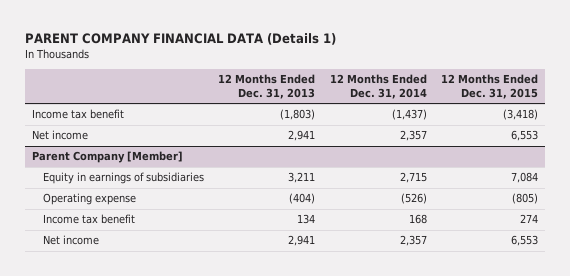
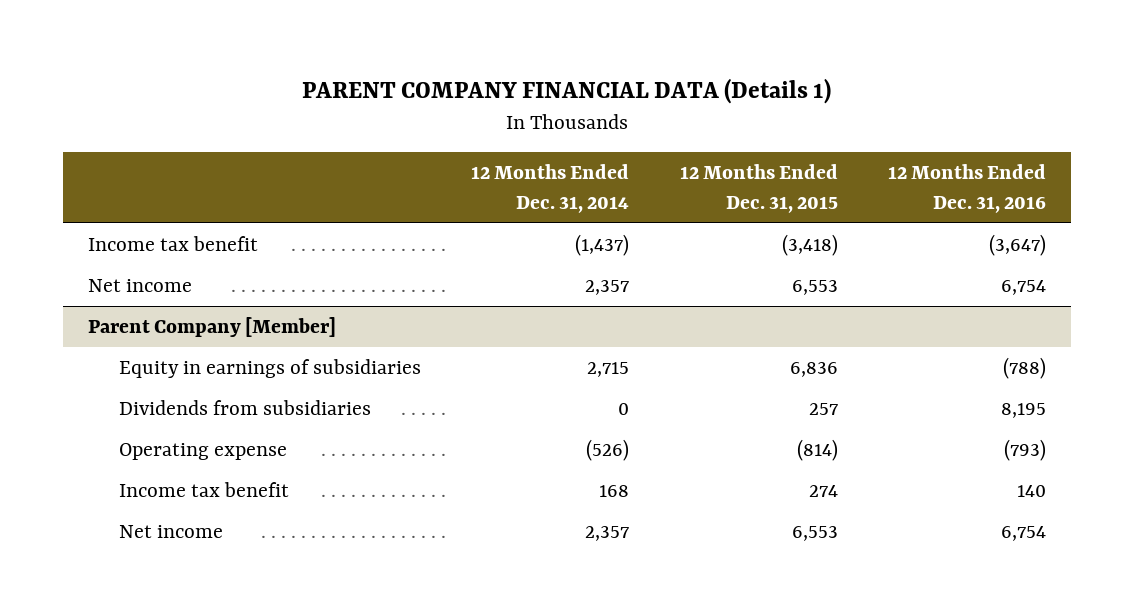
- | 12 Months Ended Dec. 31, 2013 | 12 Months Ended Dec. 31, 2014 | 12 Months Ended Dec. 31, 2015
+ | 12 Months Ended Dec. 31, 2014 | 12 Months Ended Dec. 31, 2015 | 12 Months Ended Dec. 31, 2016
@ Parent Company [Member]
- Equity in earnings of subsidiaries | 3,211 | 2,715 | 7,084
- Operating expense | (404) | (526) | (805)
+ Equity in earnings of subsidiaries | 2,715 | 6,836 | (788)
+ Dividends from subsidiaries | 0 | 257 | 8,195
+ Operating expense | (526) | (814) | (793)

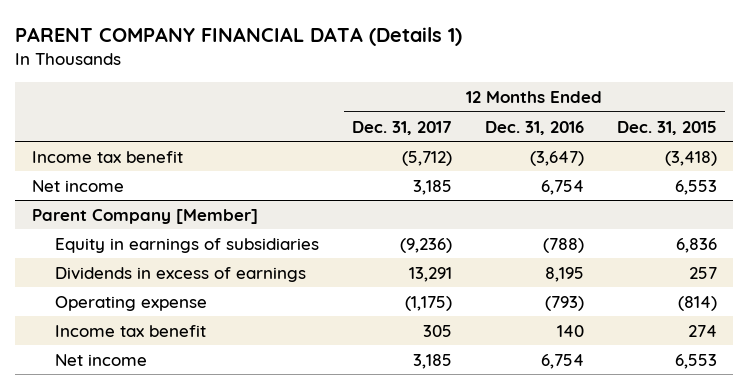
- | 12 Months Ended Dec. 31, 2014 | 12 Months Ended Dec. 31, 2015 | 12 Months Ended Dec. 31, 2016
+ | 12 Months Ended Dec. 31, 2017 | 12 Months Ended Dec. 31, 2016 | 12 Months Ended Dec. 31, 2015
@ Parent Company [Member]
- Dividends from subsidiaries | 0 | 257 | 8,195
+ Dividends in excess of earnings | 13,291 | 8,195 | 257

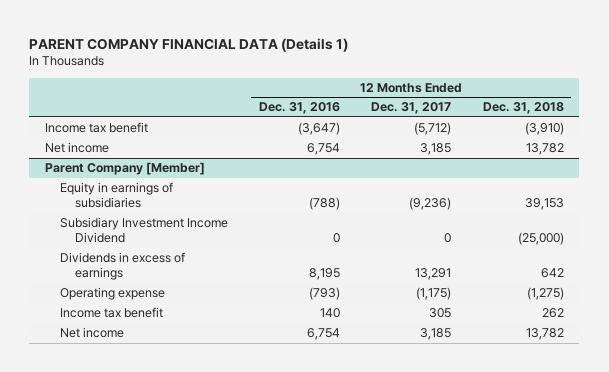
- | 12 Months Ended Dec. 31, 2017 | 12 Months Ended Dec. 31, 2016 | 12 Months Ended Dec. 31, 2015
+ | 12 Months Ended Dec. 31, 2016 | 12 Months Ended Dec. 31, 2017 | 12 Months Ended Dec. 31, 2018
@ Parent Company [Member]
+ Subsidiary Investment Income Dividend | 0 | 0 | (25,000)

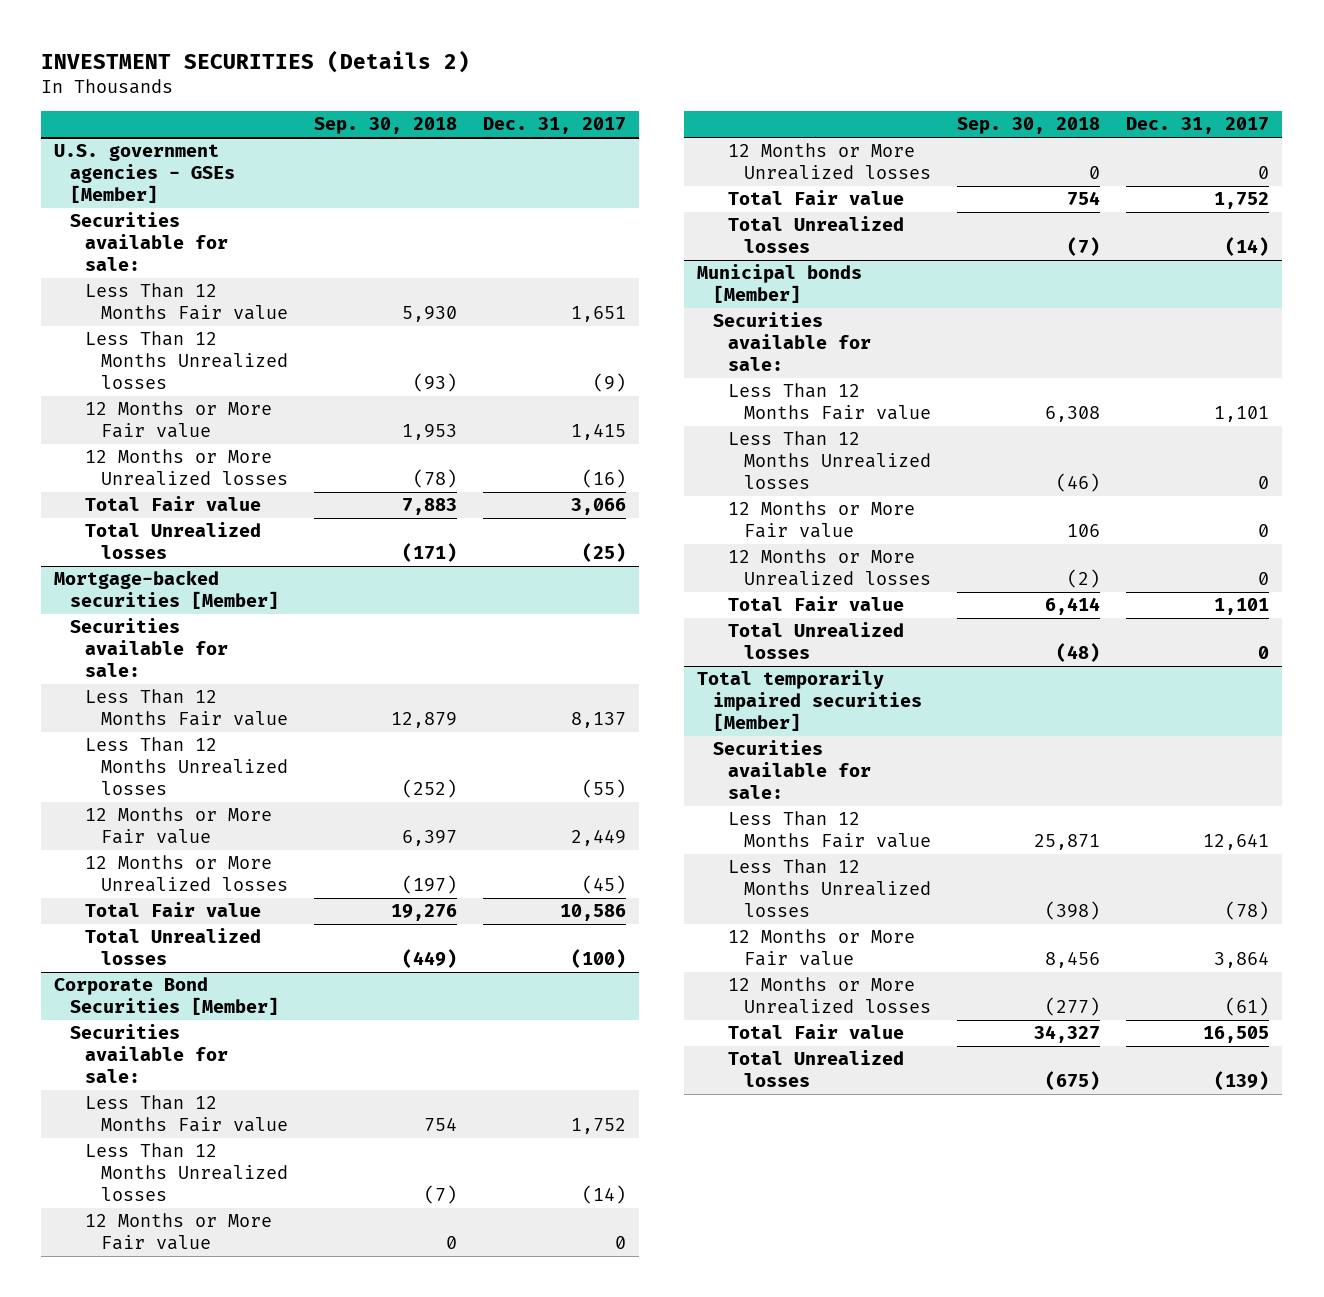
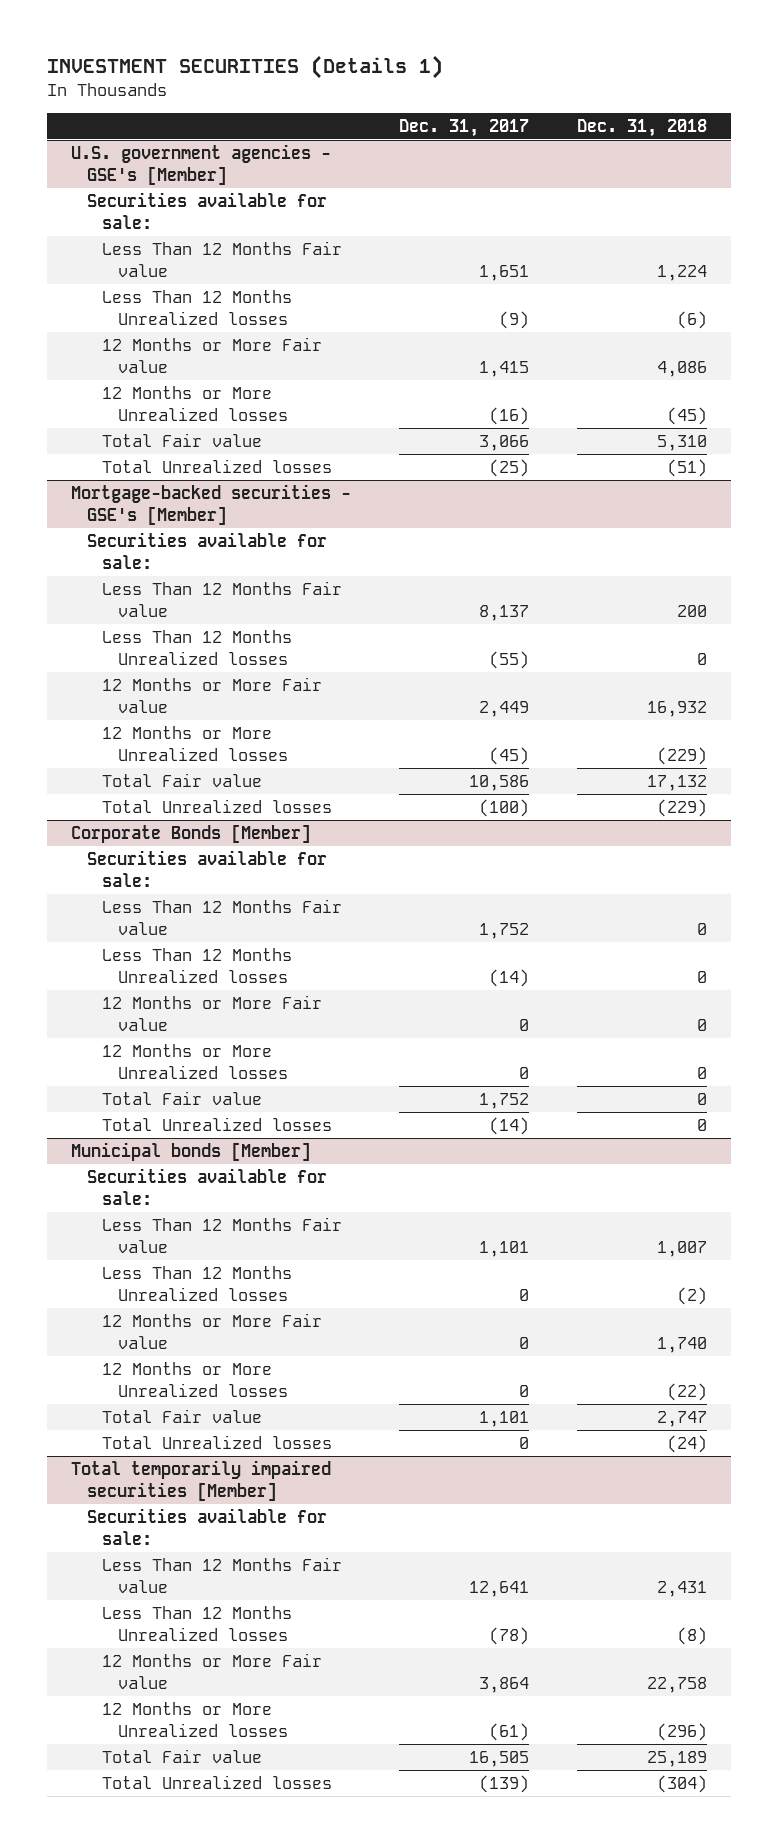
- INVESTMENT SECURITIES (Details 2)
+ INVESTMENT SECURITIES (Details 1)
- | Sep. 30, 2018 | Dec. 31, 2017
+ | Dec. 31, 2017 | Dec. 31, 2018
- U.S. government agencies - GSEs [Member]
+ U.S. government agencies - GSE's [Member]
- Mortgage-backed securities [Member]
+ Mortgage-backed securities - GSE's [Member]
- Corporate Bond Securities [Member]
+ Corporate Bonds [Member]

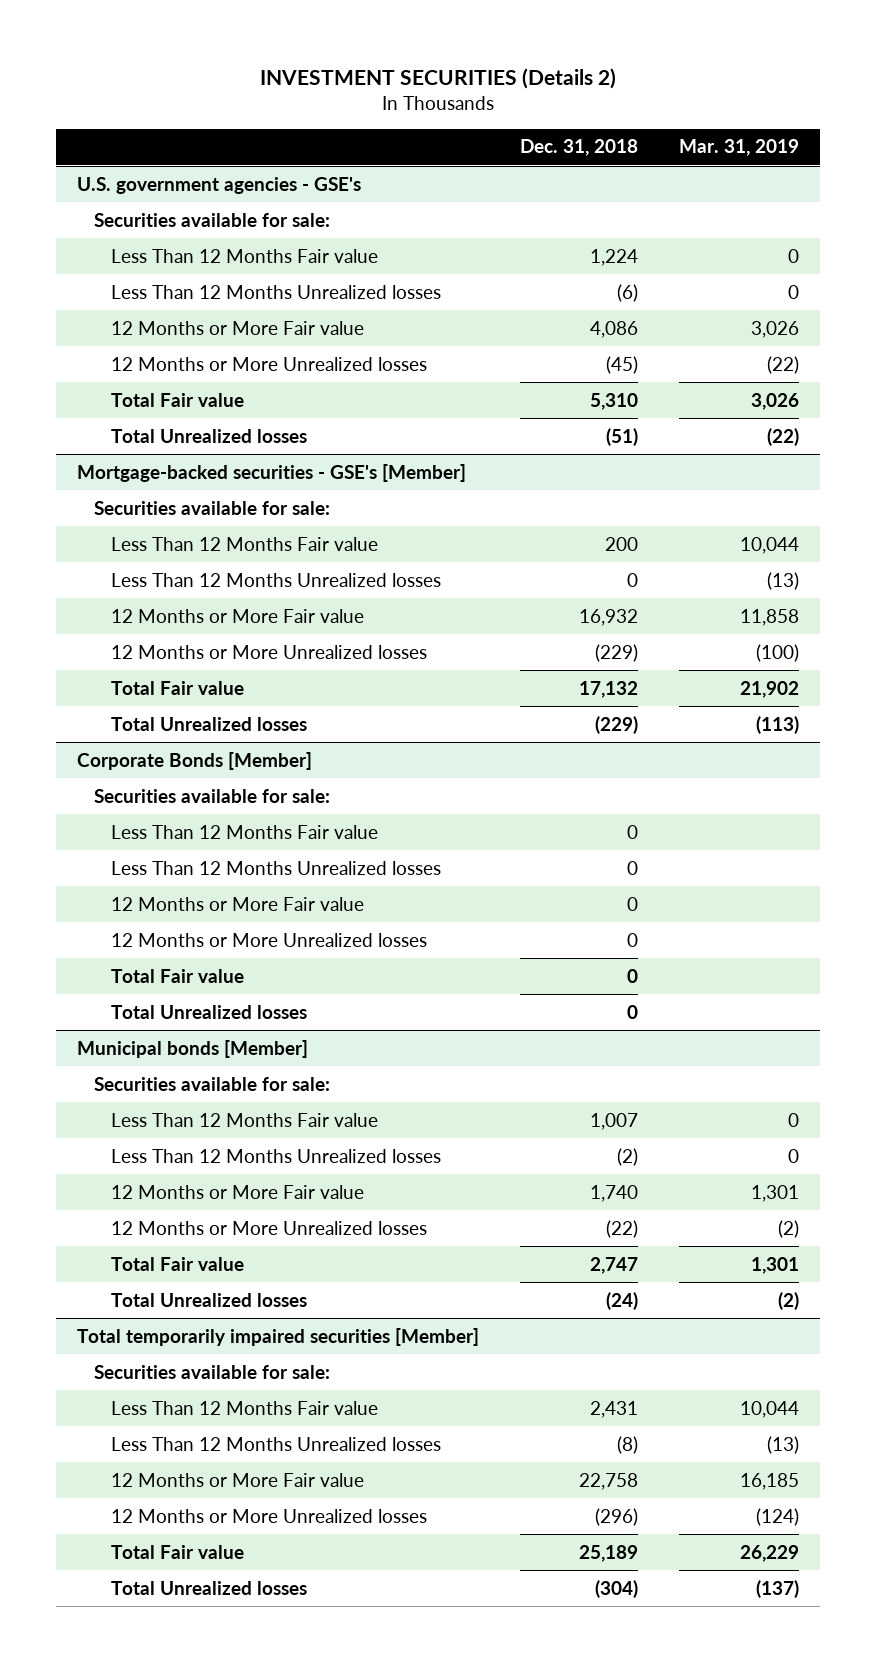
- INVESTMENT SECURITIES (Details 1)
+ INVESTMENT SECURITIES (Details 2)
- | Dec. 31, 2017 | Dec. 31, 2018
+ | Dec. 31, 2018 | Mar. 31, 2019
- U.S. government agencies - GSE's [Member]
+ U.S. government agencies - GSE's

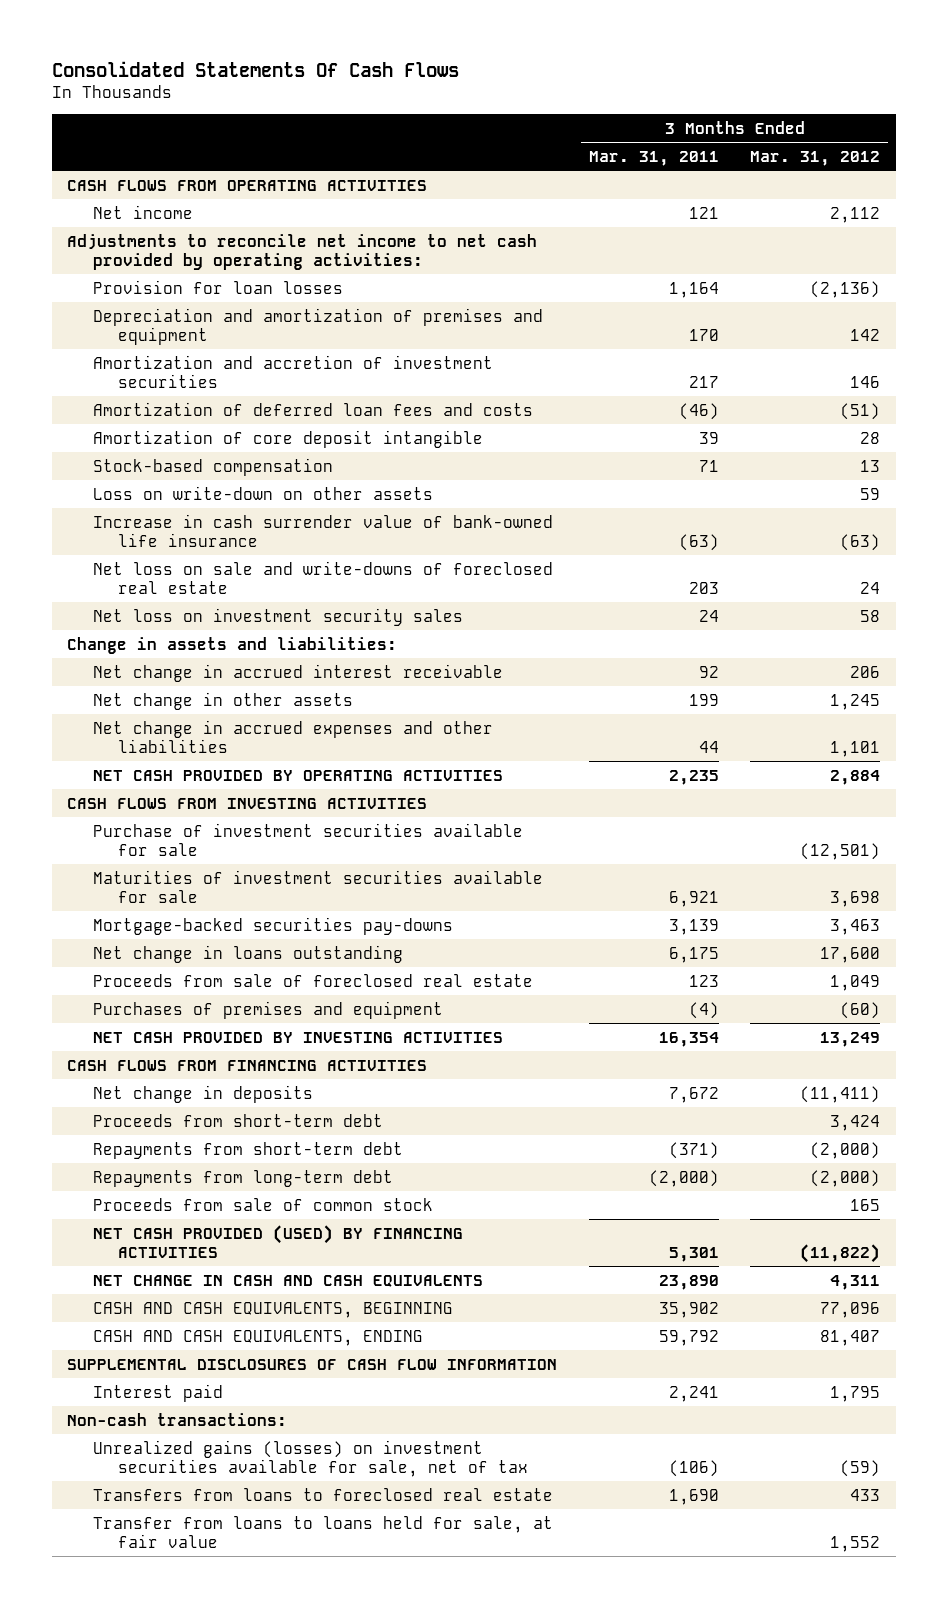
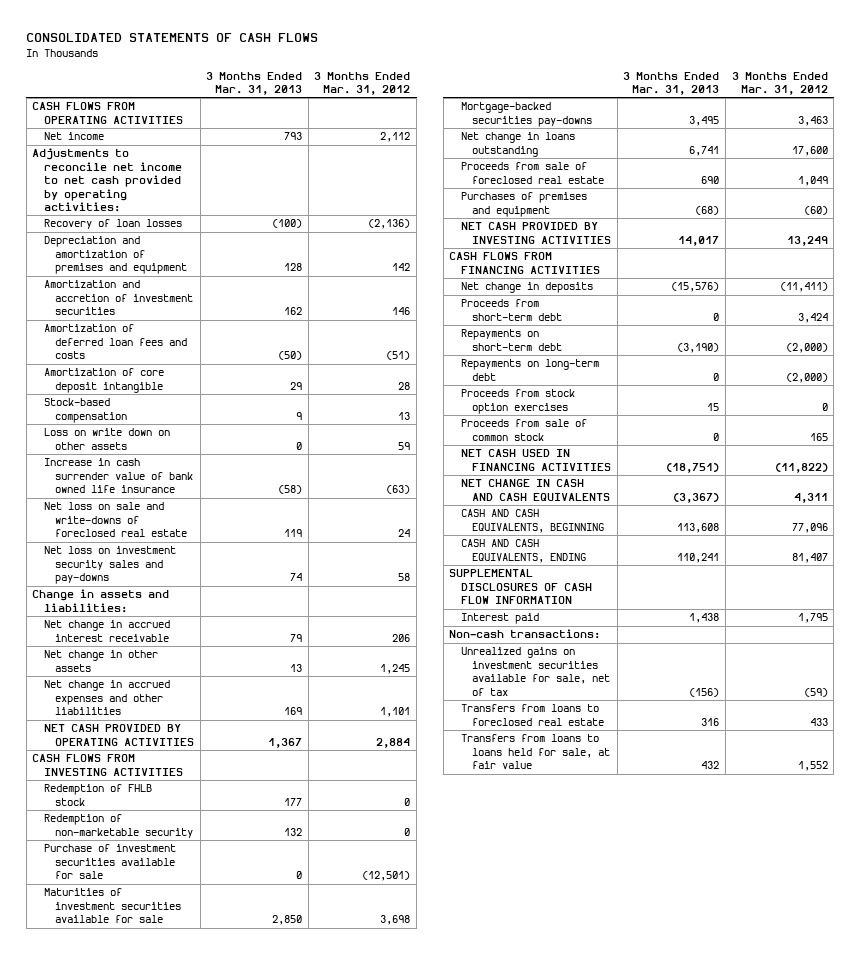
- Consolidated Statements Of Cash Flows
+ CONSOLIDATED STATEMENTS OF CASH FLOWS
- | 3 Months Ended Mar. 31, 2011 | 3 Months Ended Mar. 31, 2012
+ | 3 Months Ended Mar. 31, 2013 | 3 Months Ended Mar. 31, 2012
- Provision for loan losses | 1,164 | (2,136)
+ Recovery of loan losses | (100) | (2,136)
- Loss on write-down on other assets | | 59
- Increase in cash surrender value of bank-owned life insurance | (63) | (63)
+ Loss on write down on other assets | 0 | 59
+ Increase in cash surrender value of bank owned life insurance | (58) | (63)
- Net loss on investment security sales | 24 | 58
+ Net loss on investment security sales and pay-downs | 74 | 58
+ Redemption of FHLB stock | 177 | 0
+ Redemption of non-marketable security | 132 | 0
- Repayments from short-term debt | (371) | (2,000)
- Repayments from long-term debt | (2,000) | (2,000)
+ Repayments on short-term debt | (3,190) | (2,000)
+ Repayments on long-term debt | 0 | (2,000)
+ Proceeds from stock option exercises | 15 | 0
- NET CASH PROVIDED (USED) BY FINANCING ACTIVITIES | 5,301 | (11,822)
+ NET CASH USED IN FINANCING ACTIVITIES | (18,751) | (11,822)
- Unrealized gains (losses) on investment securities available for sale, net of tax | (106) | (59)
+ Unrealized gains on investment securities available for sale, net of tax | (156) | (59)
- Transfer from loans to loans held for sale, at fair value | | 1,552
+ Transfers from loans to loans held for sale, at fair value | 432 | 1,552

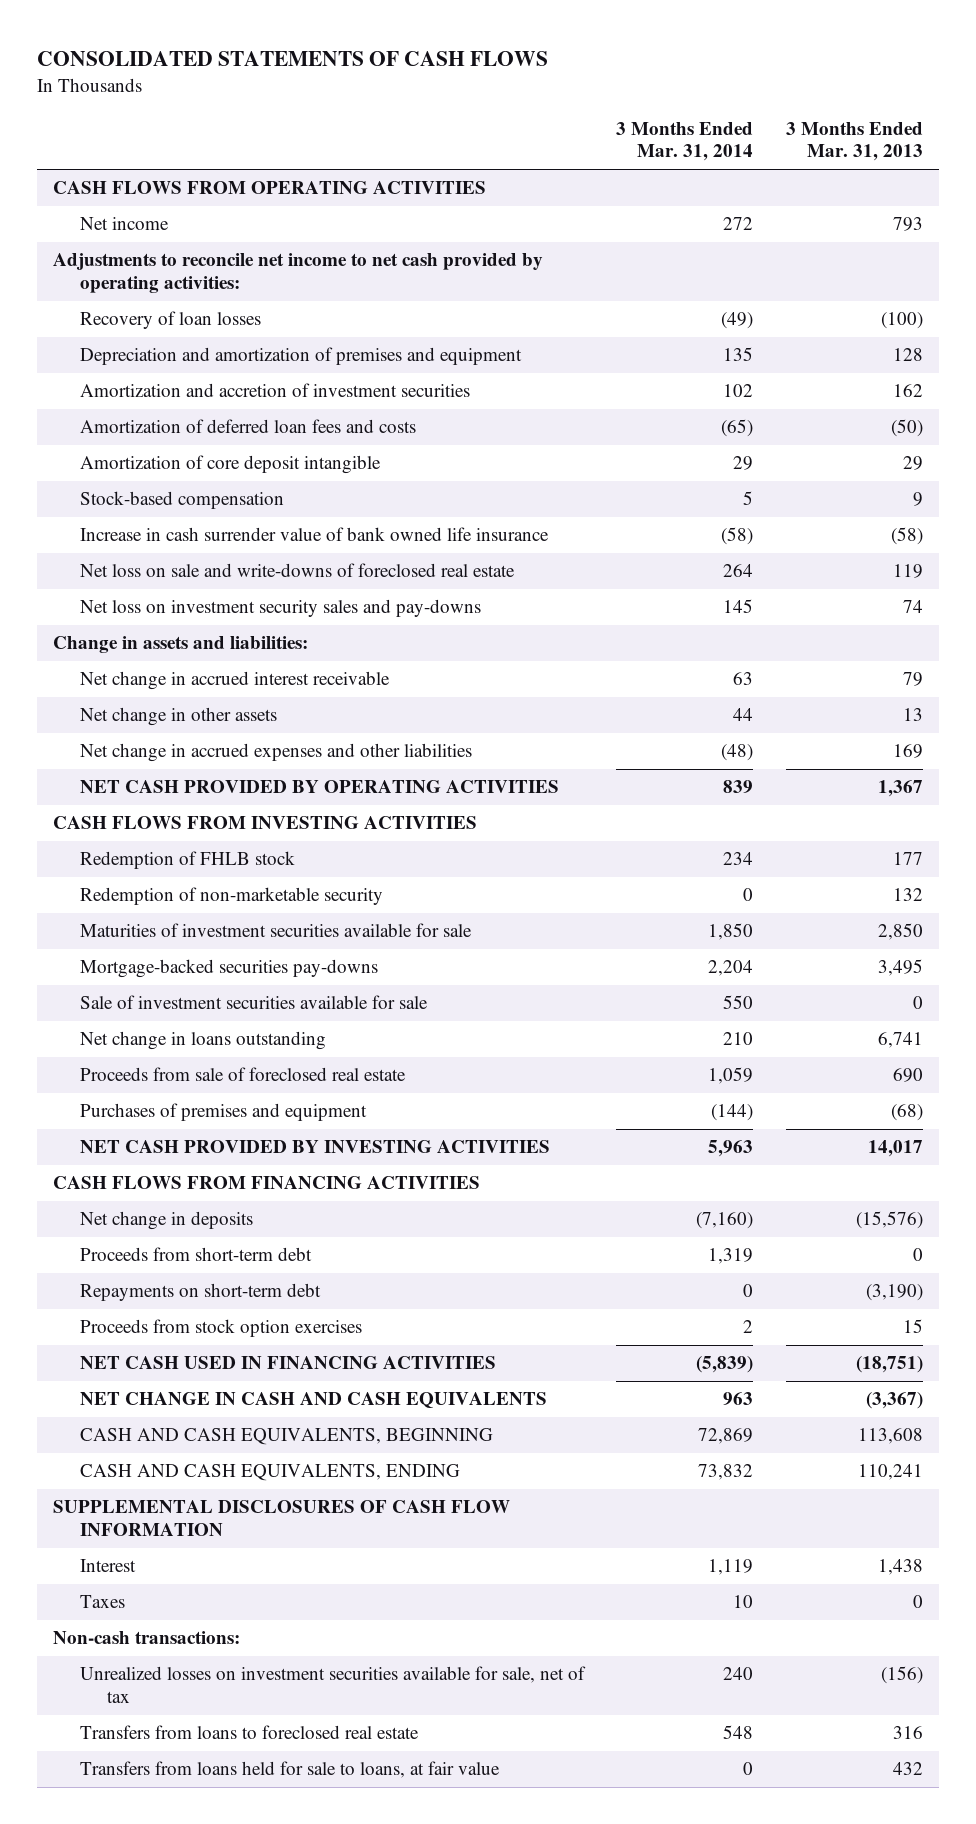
- | 3 Months Ended Mar. 31, 2013 | 3 Months Ended Mar. 31, 2012
+ | 3 Months Ended Mar. 31, 2014 | 3 Months Ended Mar. 31, 2013
- Loss on write down on other assets | 0 | 59
- Purchase of investment securities available for sale | 0 | (12,501)
+ Sale of investment securities available for sale | 550 | 0
- Repayments on long-term debt | 0 | (2,000)
- Proceeds from sale of common stock | 0 | 165
- Interest paid | 1,438 | 1,795
+ Interest | 1,119 | 1,438
+ Taxes | 10 | 0
- Unrealized gains on investment securities available for sale, net of tax | (156) | (59)
+ Unrealized losses on investment securities available for sale, net of tax | 240 | (156)
- Transfers from loans to loans held for sale, at fair value | 432 | 1,552
+ Transfers from loans held for sale to loans, at fair value | 0 | 432

